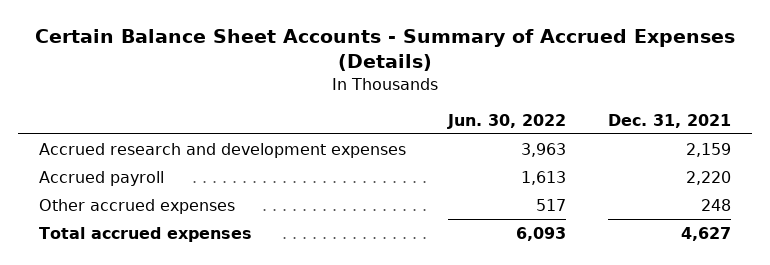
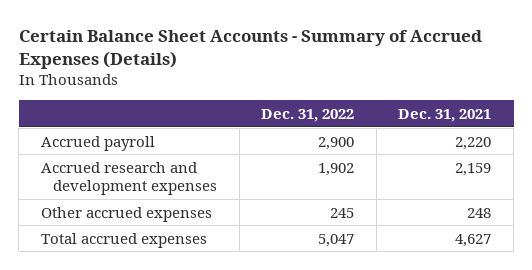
- | Jun. 30, 2022 | Dec. 31, 2021
+ | Dec. 31, 2022 | Dec. 31, 2021
moved down: Accrued research and development expenses | 1,902 | 2,159

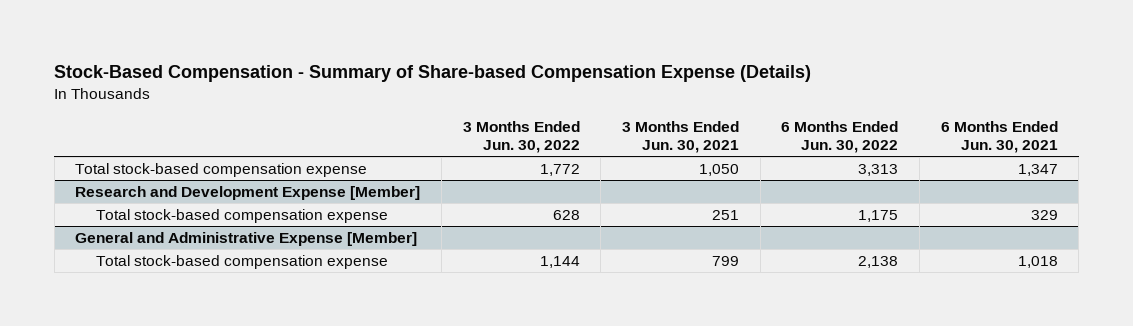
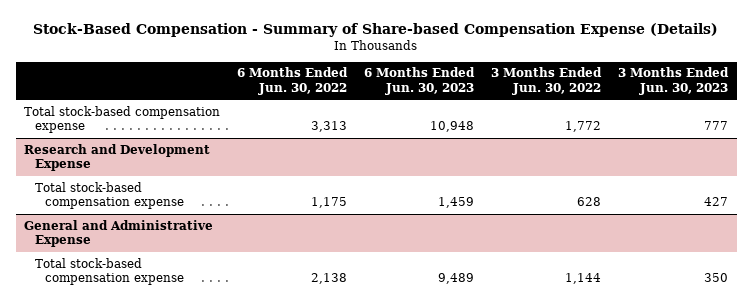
- | 3 Months Ended Jun. 30, 2022 | 3 Months Ended Jun. 30, 2021 | 6 Months Ended Jun. 30, 2022 | 6 Months Ended Jun. 30, 2021
+ | 6 Months Ended Jun. 30, 2022 | 6 Months Ended Jun. 30, 2023 | 3 Months Ended Jun. 30, 2022 | 3 Months Ended Jun. 30, 2023
- Research and Development Expense [Member]
+ Research and Development Expense
- General and Administrative Expense [Member]
+ General and Administrative Expense

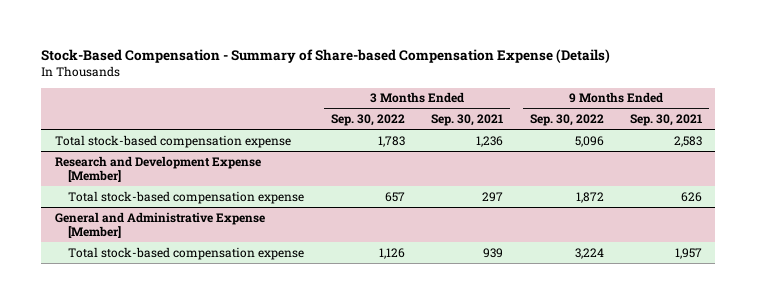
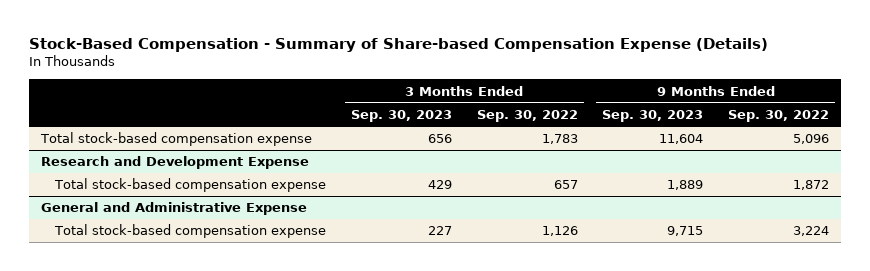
- | 3 Months Ended Sep. 30, 2022 | 3 Months Ended Sep. 30, 2021 | 9 Months Ended Sep. 30, 2022 | 9 Months Ended Sep. 30, 2021
+ | 3 Months Ended Sep. 30, 2023 | 3 Months Ended Sep. 30, 2022 | 9 Months Ended Sep. 30, 2023 | 9 Months Ended Sep. 30, 2022
- Research and Development Expense [Member]
+ Research and Development Expense
- General and Administrative Expense [Member]
+ General and Administrative Expense

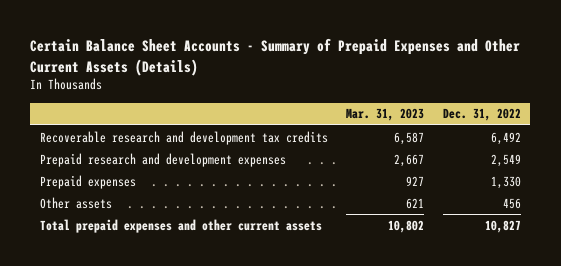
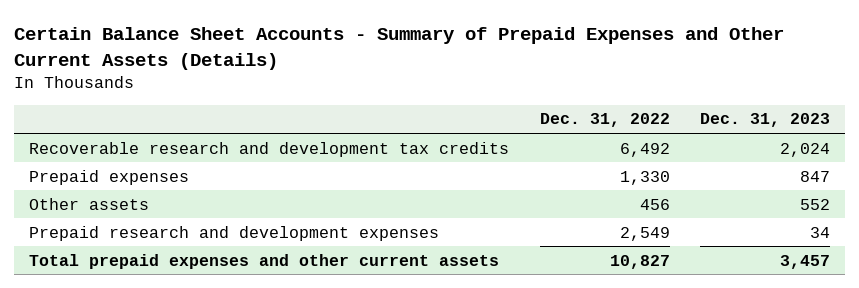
- | Mar. 31, 2023 | Dec. 31, 2022
+ | Dec. 31, 2022 | Dec. 31, 2023
moved down: Prepaid research and development expenses | 2,549 | 34

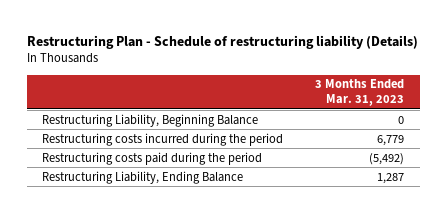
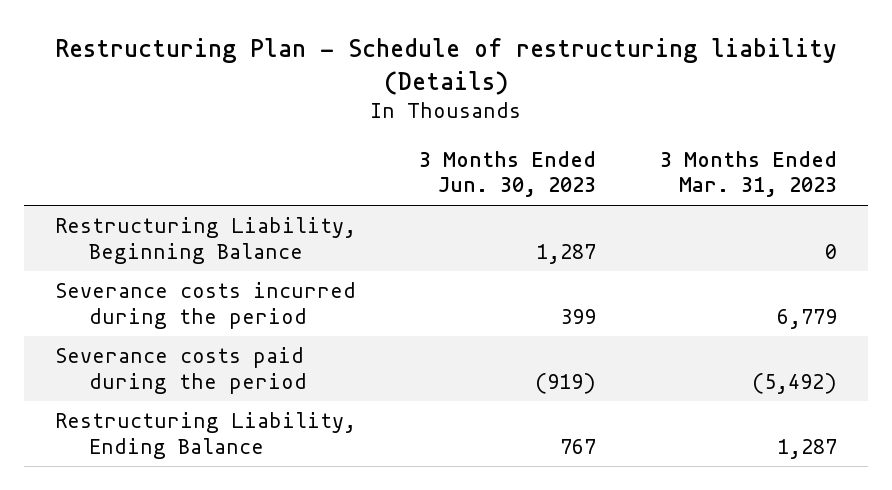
- | 3 Months Ended Mar. 31, 2023
+ | 3 Months Ended Jun. 30, 2023 | 3 Months Ended Mar. 31, 2023
- Restructuring costs incurred during the period | 6,779
- Restructuring costs paid during the period | (5,492)
+ Severance costs incurred during the period | 399 | 6,779
+ Severance costs paid during the period | (919) | (5,492)

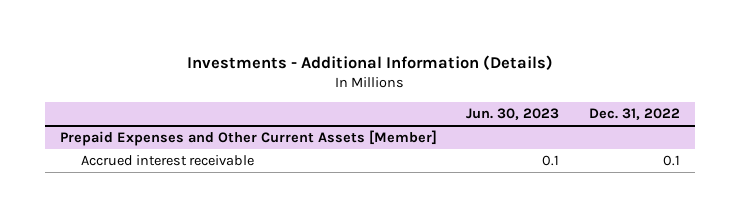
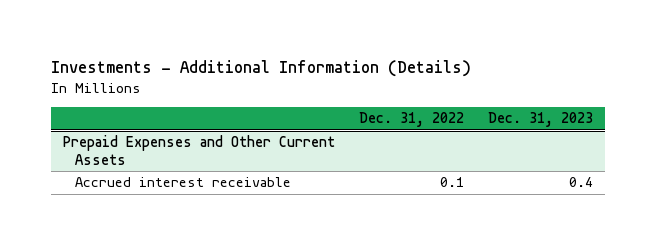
- | Jun. 30, 2023 | Dec. 31, 2022
+ | Dec. 31, 2022 | Dec. 31, 2023
- Prepaid Expenses and Other Current Assets [Member]
+ Prepaid Expenses and Other Current Assets

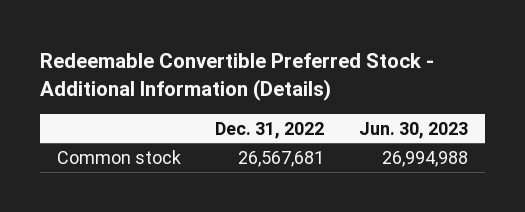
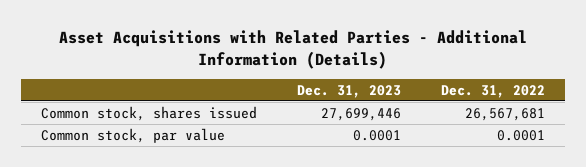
- Redeemable Convertible Preferred Stock - Additional Information (Details)
+ Asset Acquisitions with Related Parties - Additional Information (Details)
- | Dec. 31, 2022 | Jun. 30, 2023
+ | Dec. 31, 2023 | Dec. 31, 2022
- Common stock | 26,567,681 | 26,994,988
+ Common stock, shares issued | 27,699,446 | 26,567,681
+ Common stock, par value | 0.0001 | 0.0001

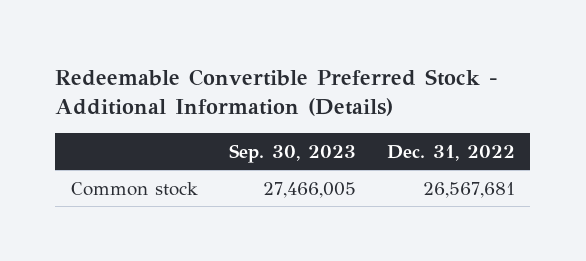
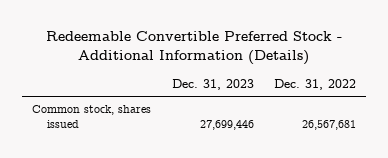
- | Sep. 30, 2023 | Dec. 31, 2022
+ | Dec. 31, 2023 | Dec. 31, 2022
- Common stock | 27,466,005 | 26,567,681
+ Common stock, shares issued | 27,699,446 | 26,567,681

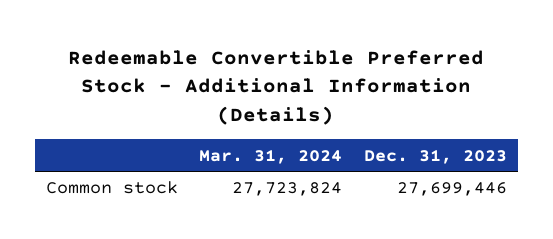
- | Dec. 31, 2023 | Dec. 31, 2022
+ | Mar. 31, 2024 | Dec. 31, 2023
- Common stock, shares issued | 27,699,446 | 26,567,681
+ Common stock | 27,723,824 | 27,699,446

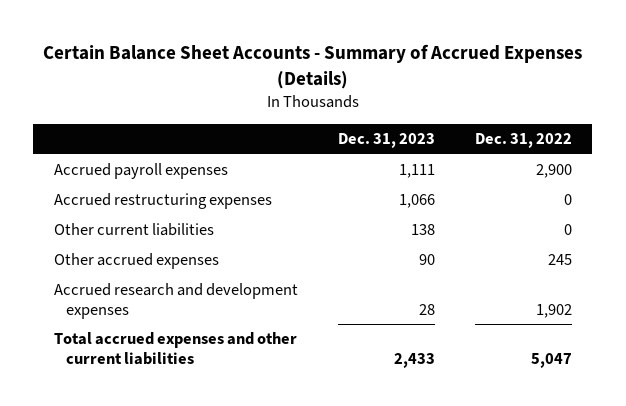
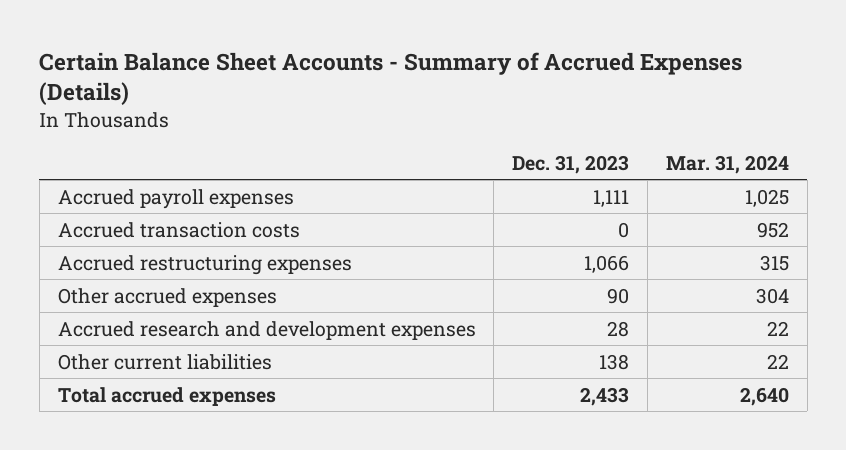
- | Dec. 31, 2023 | Dec. 31, 2022
+ | Dec. 31, 2023 | Mar. 31, 2024
+ Accrued transaction costs | 0 | 952
- Total accrued expenses and other current liabilities | 2,433 | 5,047
moved down: Other current liabilities | 138 | 22
+ Total accrued expenses | 2,433 | 2,640

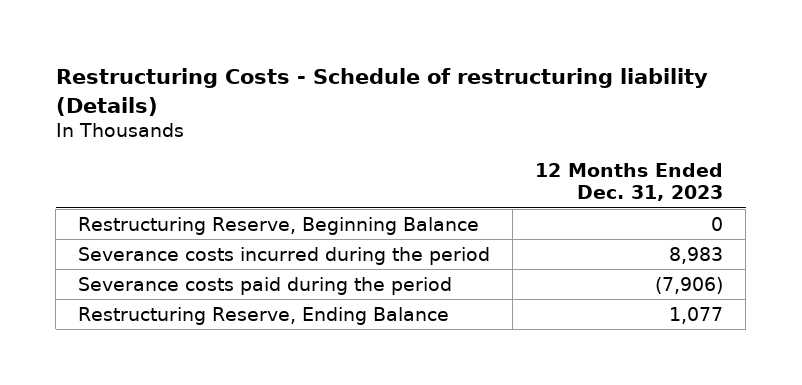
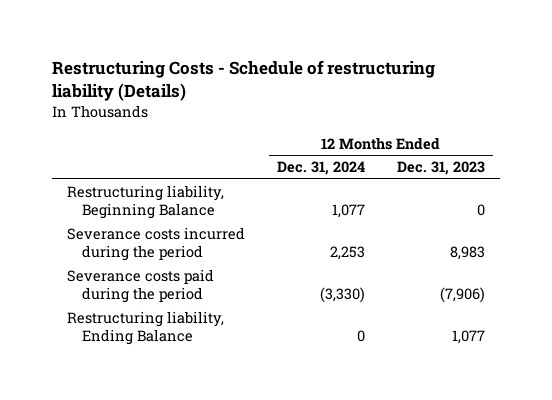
- | 12 Months Ended Dec. 31, 2023
+ | 12 Months Ended Dec. 31, 2024 | 12 Months Ended Dec. 31, 2023
- Restructuring Reserve, Beginning Balance | 0
+ Restructuring liability, Beginning Balance | 1,077 | 0
- Restructuring Reserve, Ending Balance | 1,077
+ Restructuring liability, Ending Balance | 0 | 1,077

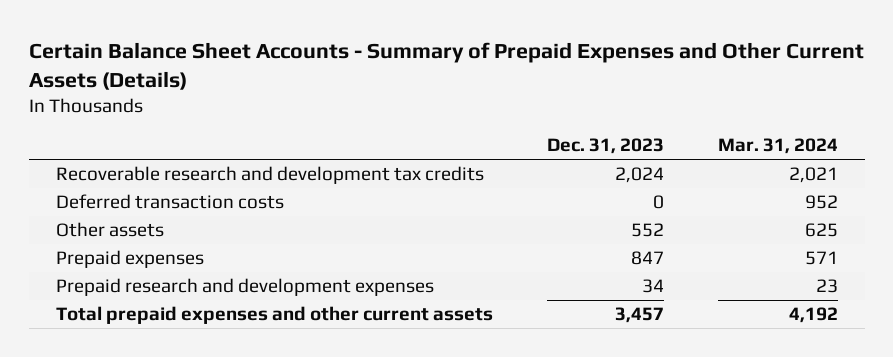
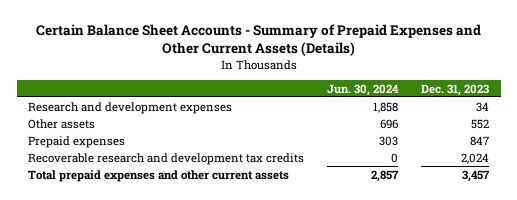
- | Dec. 31, 2023 | Mar. 31, 2024
+ | Jun. 30, 2024 | Dec. 31, 2023
- Deferred transaction costs | 0 | 952
+ Research and development expenses | 1,858 | 34
- Prepaid research and development expenses | 34 | 23
moved down: Recoverable research and development tax credits | 0 | 2,024

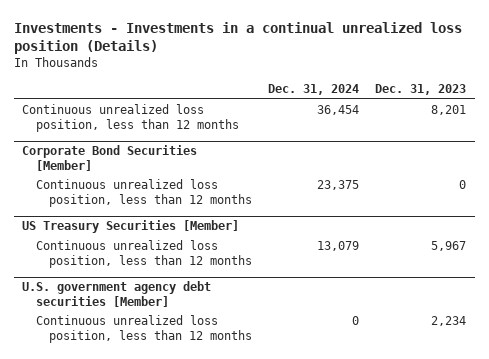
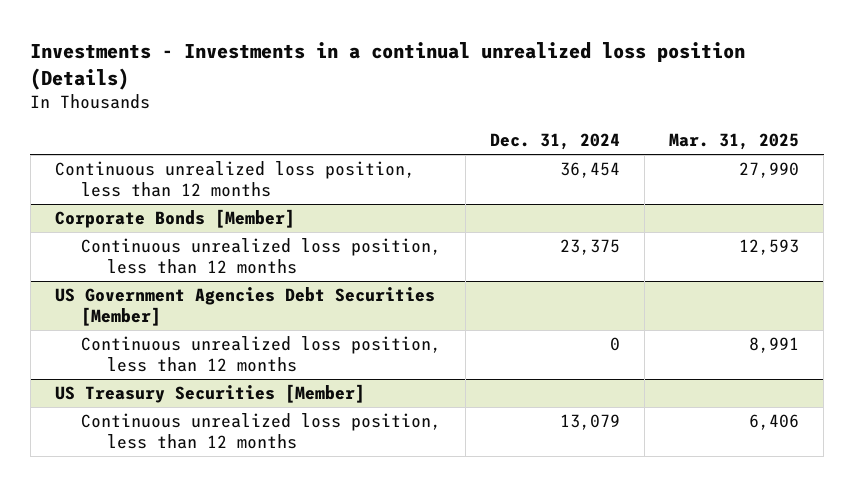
- | Dec. 31, 2024 | Dec. 31, 2023
+ | Dec. 31, 2024 | Mar. 31, 2025
- Corporate Bond Securities [Member]
+ Corporate Bonds [Member]
+ US Government Agencies Debt Securities [Member]
+ Continuous unrealized loss position, less than 12 months | 0 | 8,991
- U.S. government agency debt securities [Member]
- Continuous unrealized loss position, less than 12 months | 0 | 2,234

